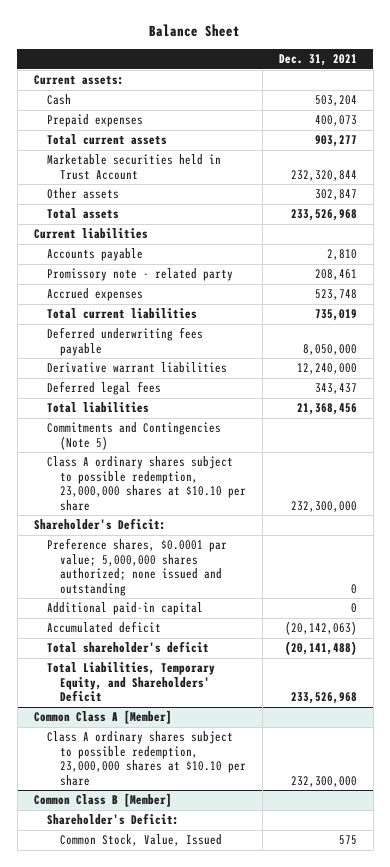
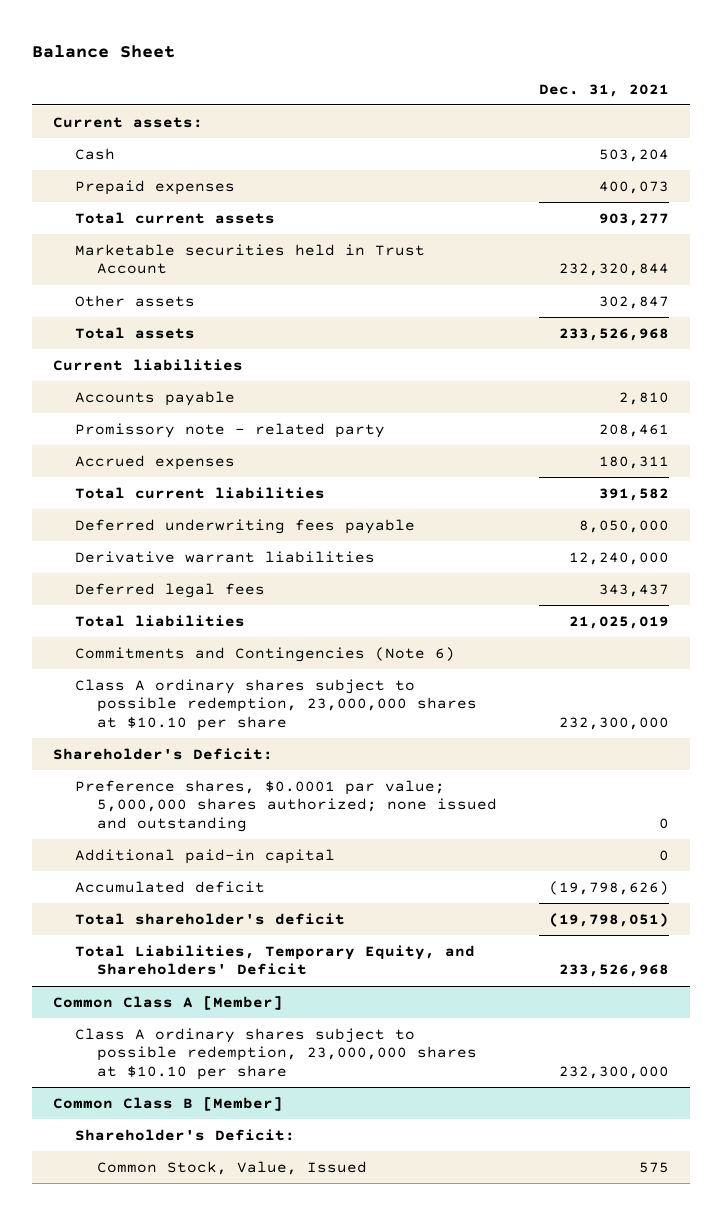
- Accrued expenses | 523,748
- Total current liabilities | 735,019
+ Accrued expenses | 180,311
+ Total current liabilities | 391,582
- Total liabilities | 21,368,456
- Commitments and Contingencies (Note 5)
+ Total liabilities | 21,025,019
+ Commitments and Contingencies (Note 6)
- Accumulated deficit | (20,142,063)
- Total shareholder's deficit | (20,141,488)
+ Accumulated deficit | (19,798,626)
+ Total shareholder's deficit | (19,798,051)

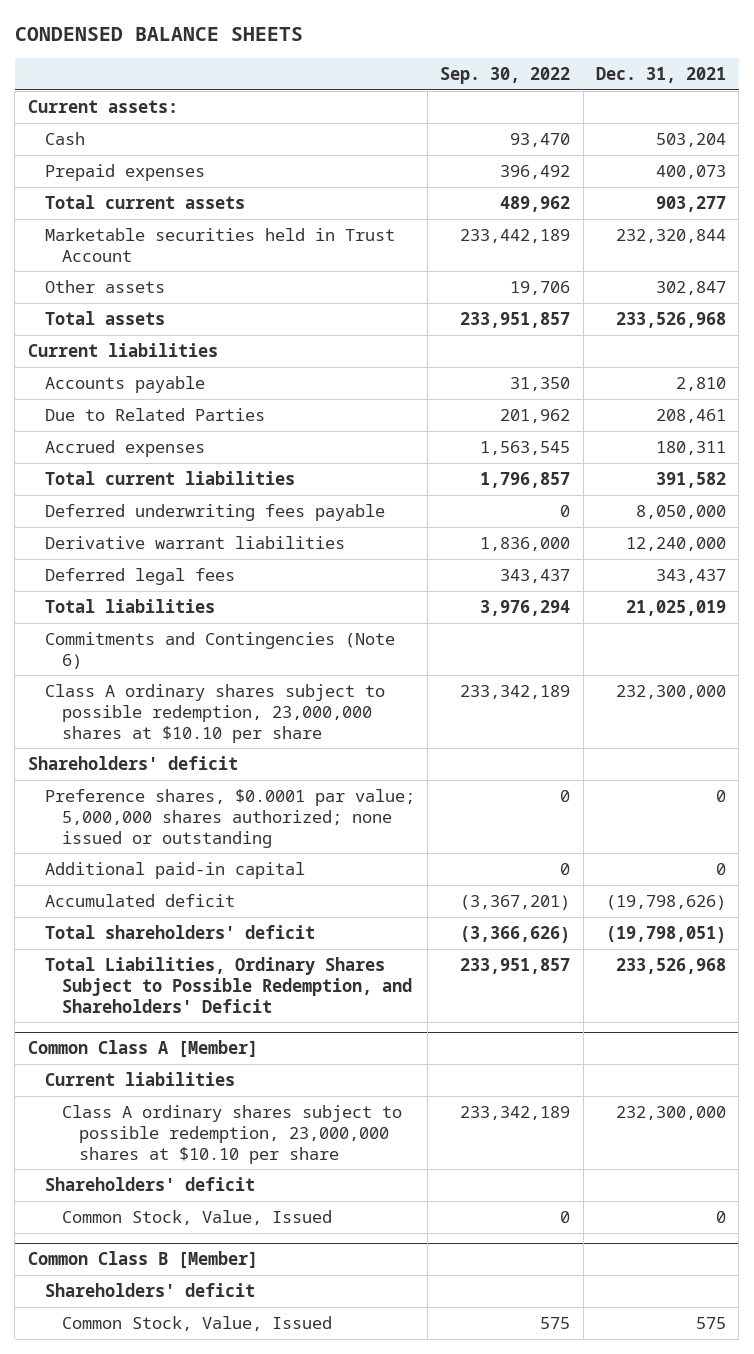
- Balance Sheet
+ CONDENSED BALANCE SHEETS
- | Dec. 31, 2021
+ | Sep. 30, 2022 | Dec. 31, 2021
- Promissory note - related party | 208,461
+ Due to Related Parties | 201,962 | 208,461
- Shareholder's Deficit:
- Preference shares, $0.0001 par value; 5,000,000 shares authorized; none issued and outstanding | 0
+ Shareholders' deficit
+ Preference shares, $0.0001 par value; 5,000,000 shares authorized; none issued or outstanding | 0 | 0
- Total shareholder's deficit | (19,798,051)
- Total Liabilities, Temporary Equity, and Shareholders' Deficit | 233,526,968
+ Total shareholders' deficit | (3,366,626) | (19,798,051)
+ Total Liabilities, Ordinary Shares Subject to Possible Redemption, and Shareholders' Deficit | 233,951,857 | 233,526,968
@ Common Class A [Member]
+ Current liabilities
+ Shareholders' deficit
+ Common Stock, Value, Issued | 0 | 0
@ Common Class B [Member]
- Shareholder's Deficit:
+ Shareholders' deficit

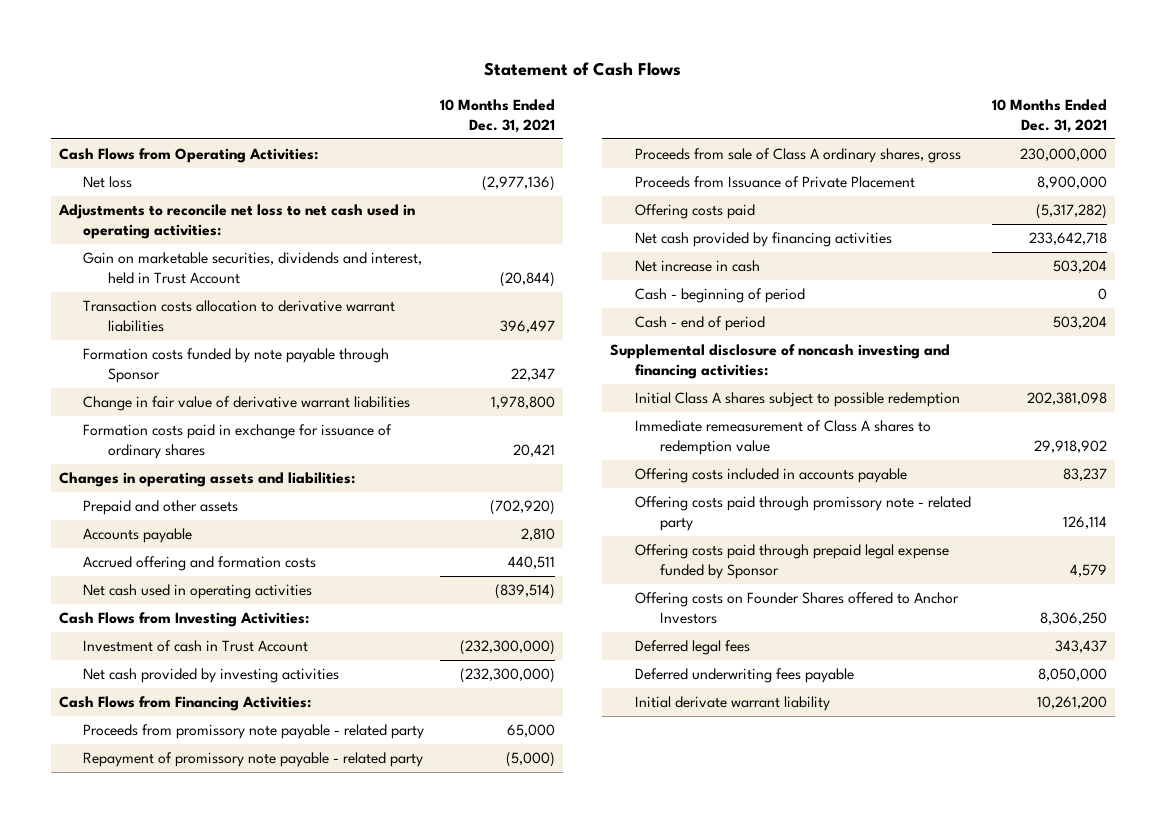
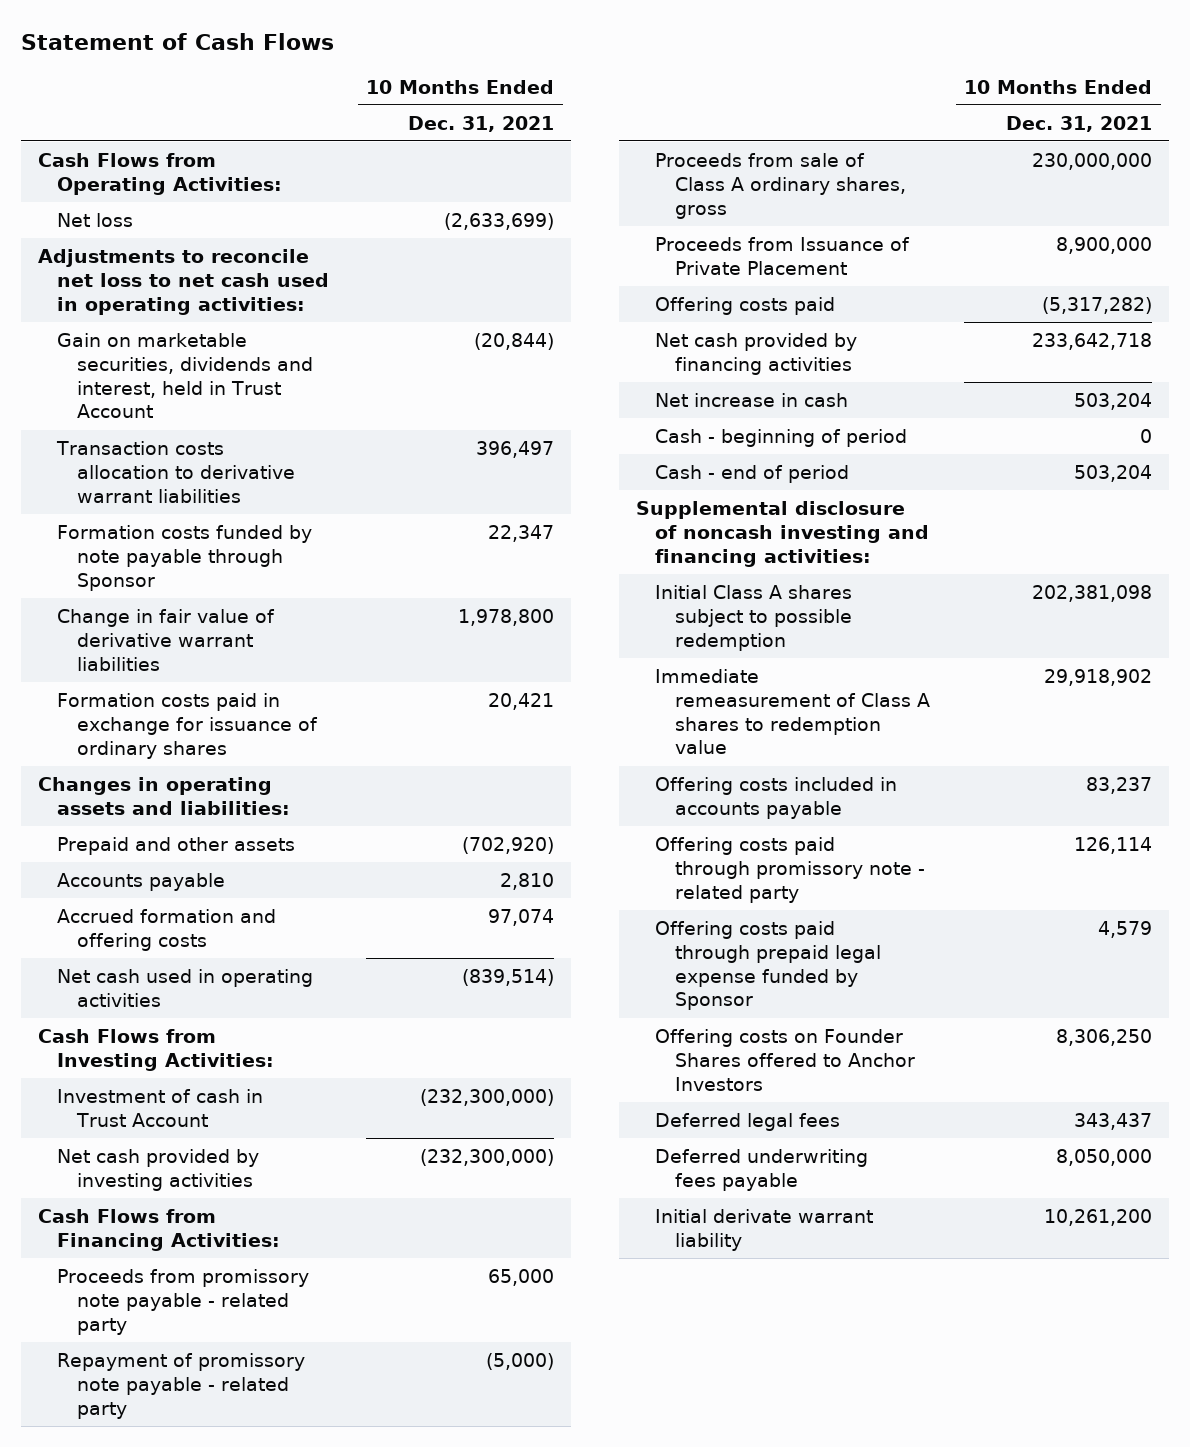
- Net loss | (2,977,136)
+ Net loss | (2,633,699)
- Accrued offering and formation costs | 440,511
+ Accrued formation and offering costs | 97,074

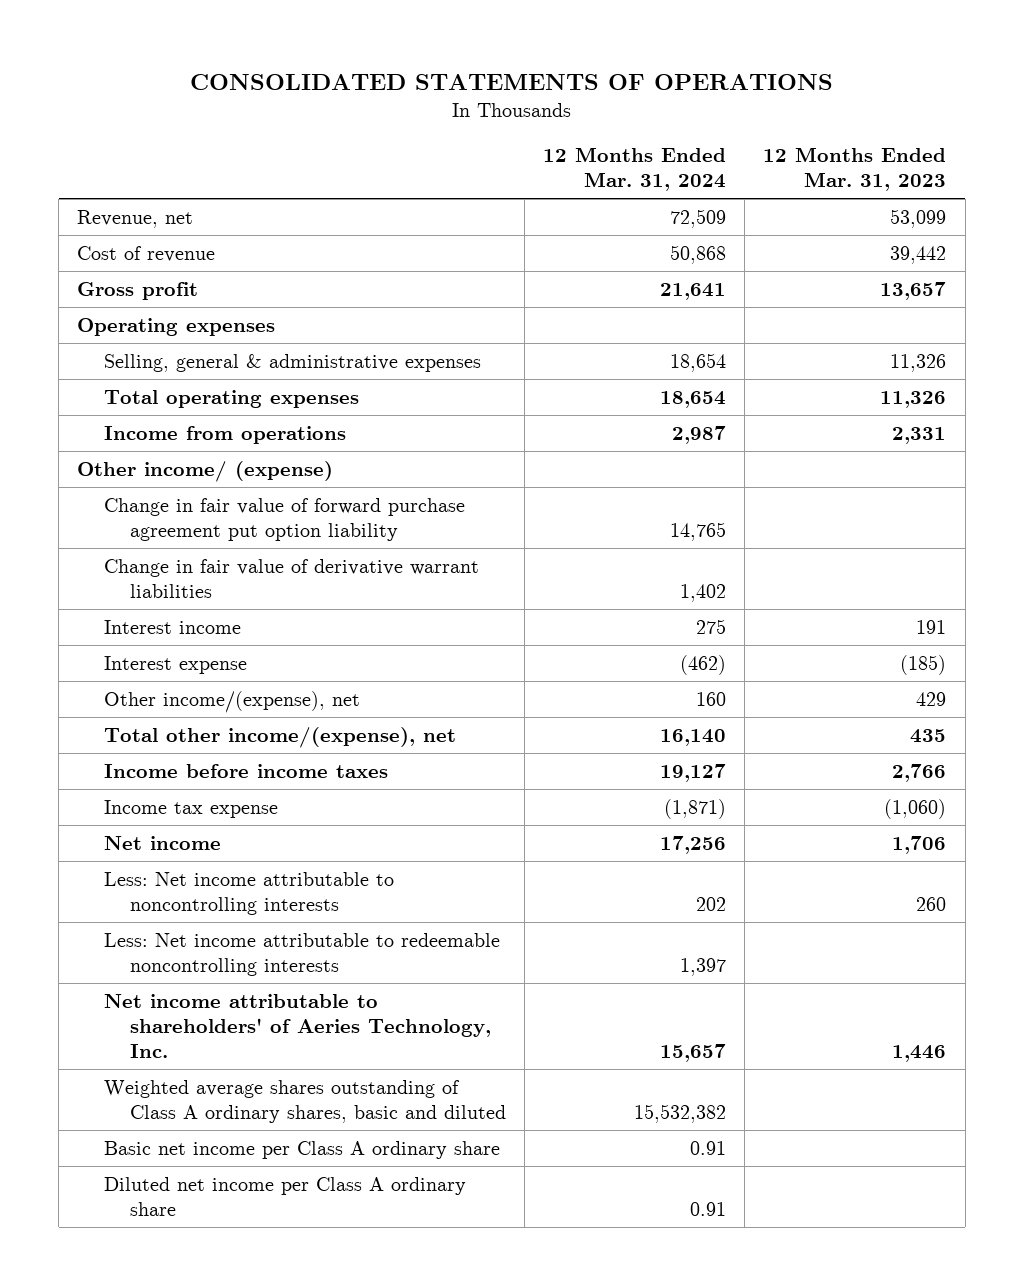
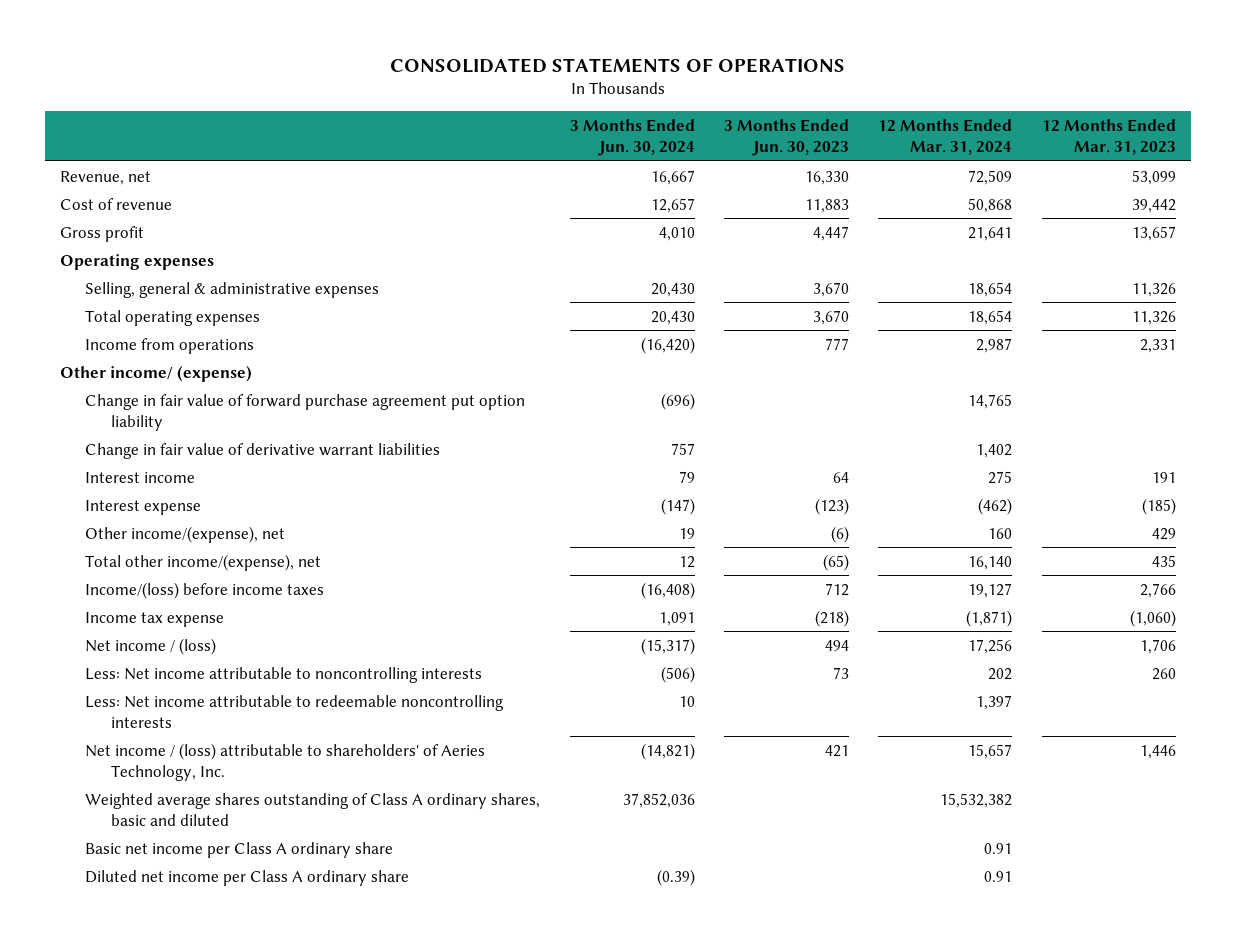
- | 12 Months Ended Mar. 31, 2024 | 12 Months Ended Mar. 31, 2023
+ | 3 Months Ended Jun. 30, 2024 | 3 Months Ended Jun. 30, 2023 | 12 Months Ended Mar. 31, 2024 | 12 Months Ended Mar. 31, 2023
- Income before income taxes | 19,127 | 2,766
+ Income/(loss) before income taxes | (16,408) | 712 | 19,127 | 2,766
- Net income | 17,256 | 1,706
+ Net income / (loss) | (15,317) | 494 | 17,256 | 1,706
- Net income attributable to shareholders' of Aeries Technology, Inc. | 15,657 | 1,446
+ Net income / (loss) attributable to shareholders' of Aeries Technology, Inc. | (14,821) | 421 | 15,657 | 1,446

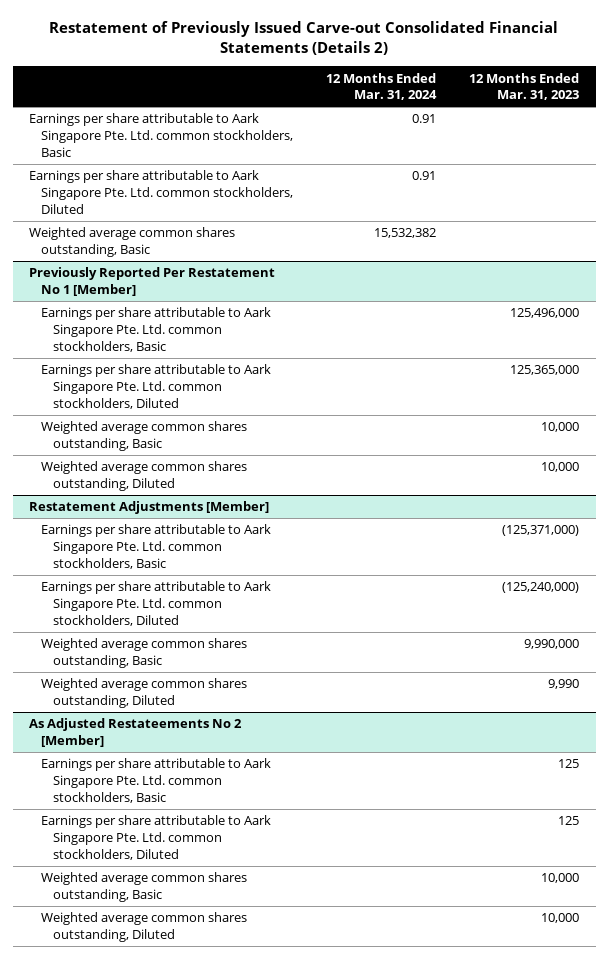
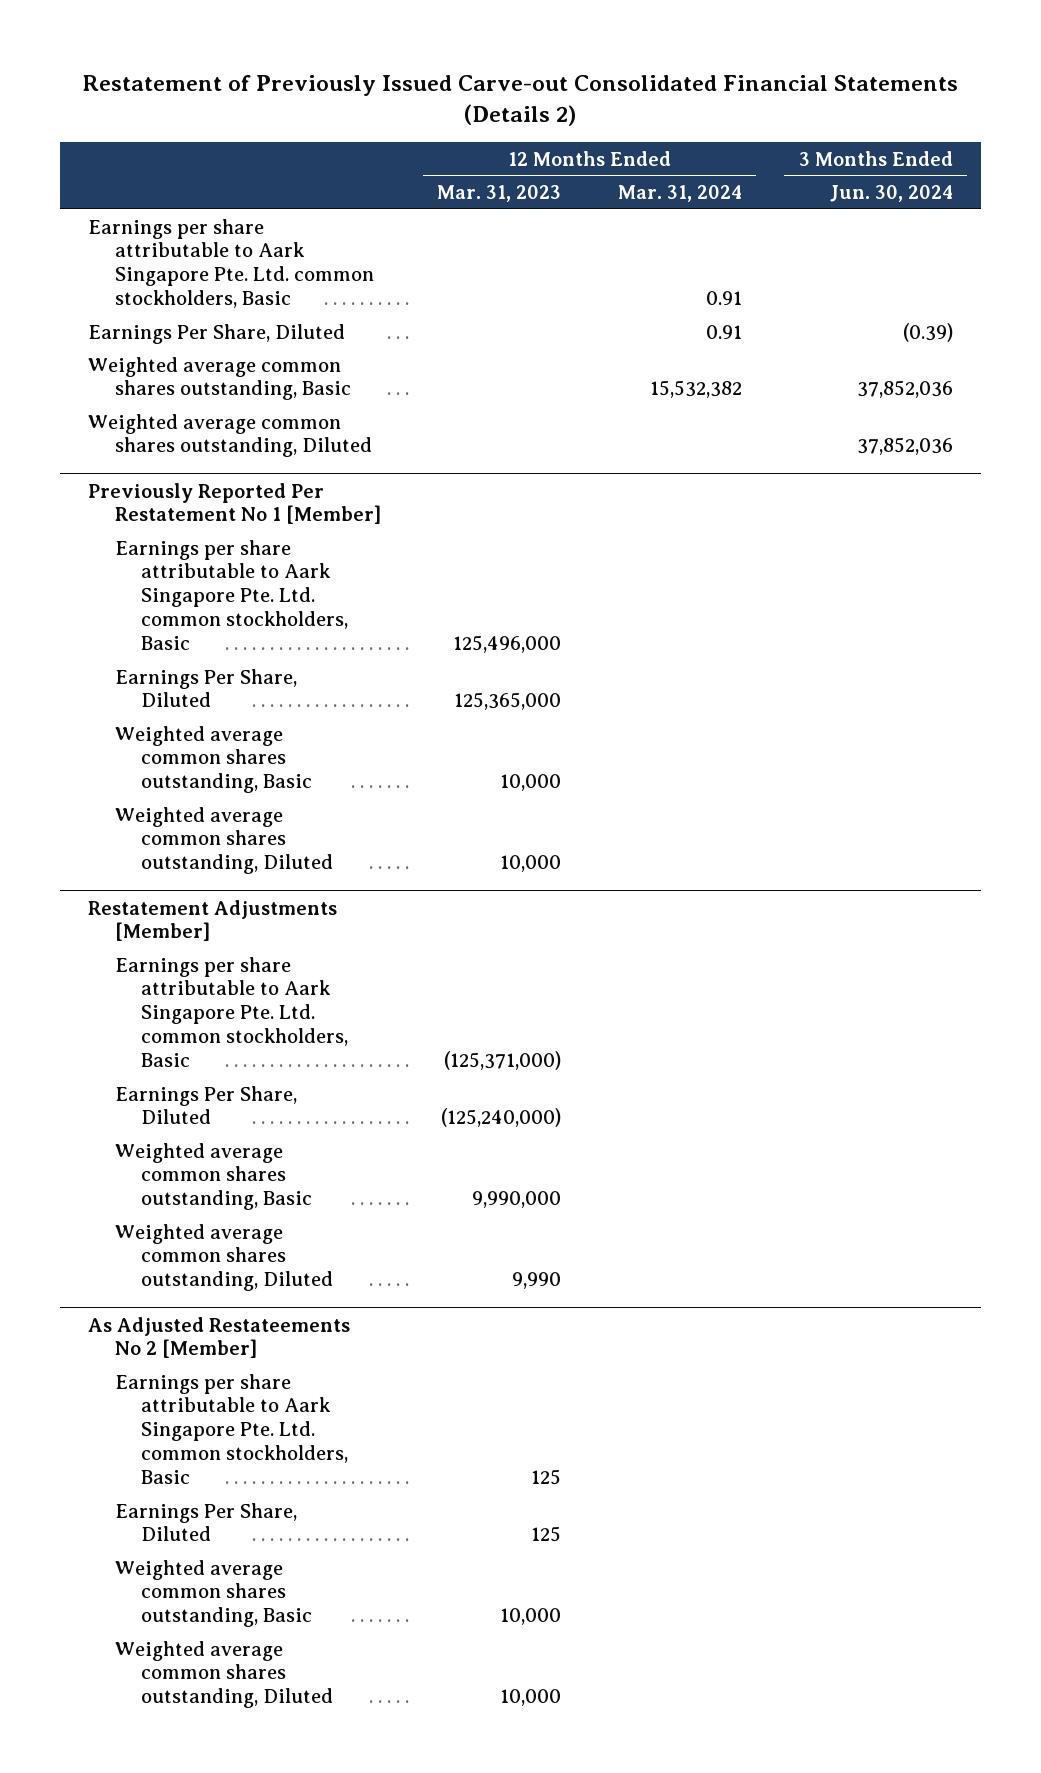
- | 12 Months Ended Mar. 31, 2024 | 12 Months Ended Mar. 31, 2023
+ | 12 Months Ended Mar. 31, 2023 | 12 Months Ended Mar. 31, 2024 | 3 Months Ended Jun. 30, 2024
- Earnings per share attributable to Aark Singapore Pte. Ltd. common stockholders, Diluted | 0.91 |
+ Earnings Per Share, Diluted | | 0.91 | (0.39)
+ Weighted average common shares outstanding, Diluted | | | 37,852,036
@ Previously Reported Per Restatement No 1 [Member]
- Earnings per share attributable to Aark Singapore Pte. Ltd. common stockholders, Diluted | | 125,365,000
+ Earnings Per Share, Diluted | 125,365,000 | |
@ Restatement Adjustments [Member]
- Earnings per share attributable to Aark Singapore Pte. Ltd. common stockholders, Diluted | | (125,240,000)
+ Earnings Per Share, Diluted | (125,240,000) | |
@ As Adjusted Restateements No 2 [Member]
- Earnings per share attributable to Aark Singapore Pte. Ltd. common stockholders, Diluted | | 125
+ Earnings Per Share, Diluted | 125 | |

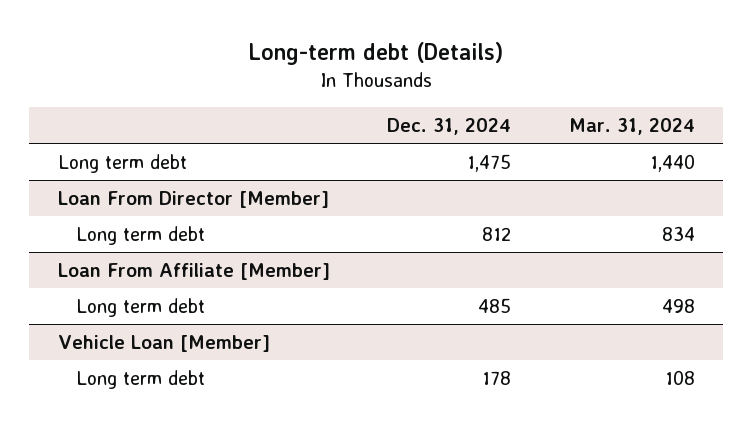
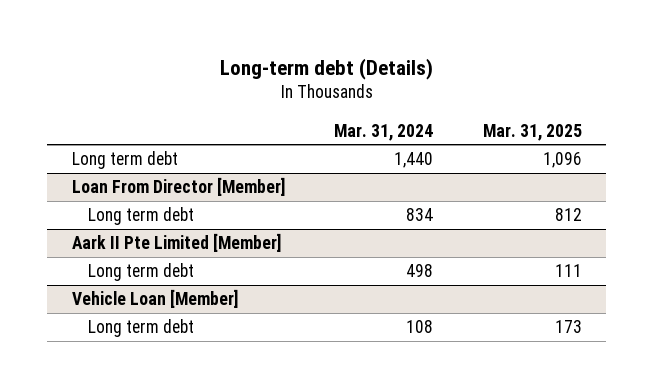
- | Dec. 31, 2024 | Mar. 31, 2024
+ | Mar. 31, 2024 | Mar. 31, 2025
- Loan From Affiliate [Member]
+ Aark II Pte Limited [Member]

